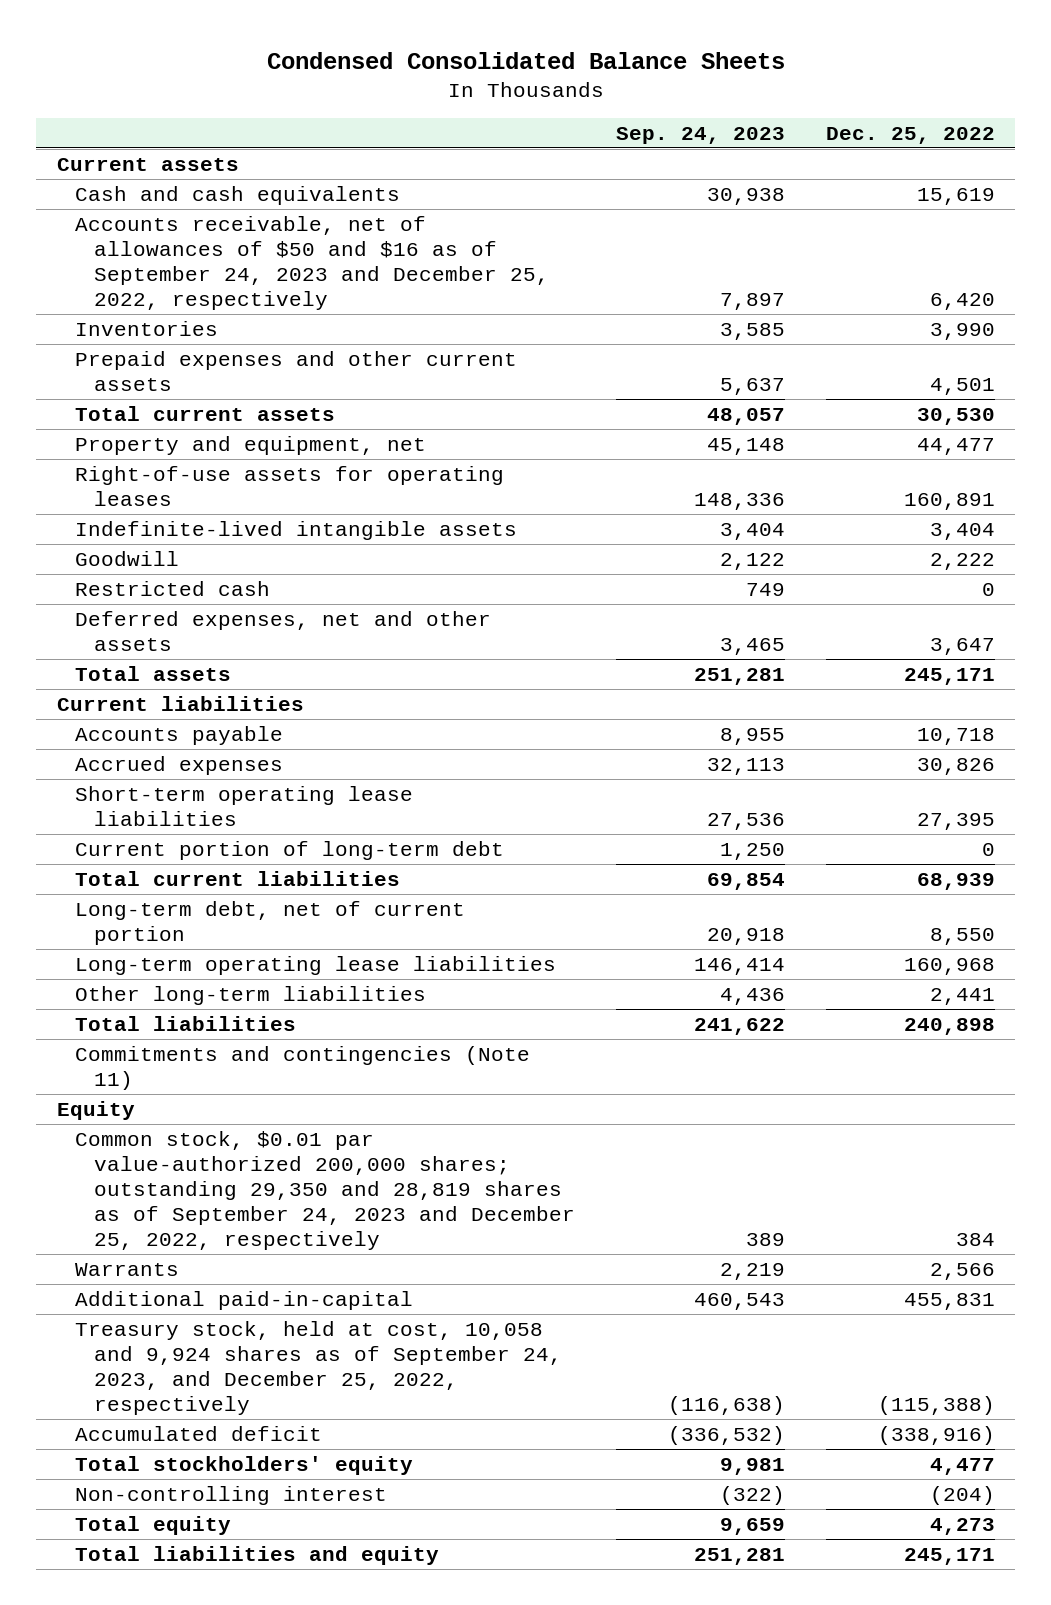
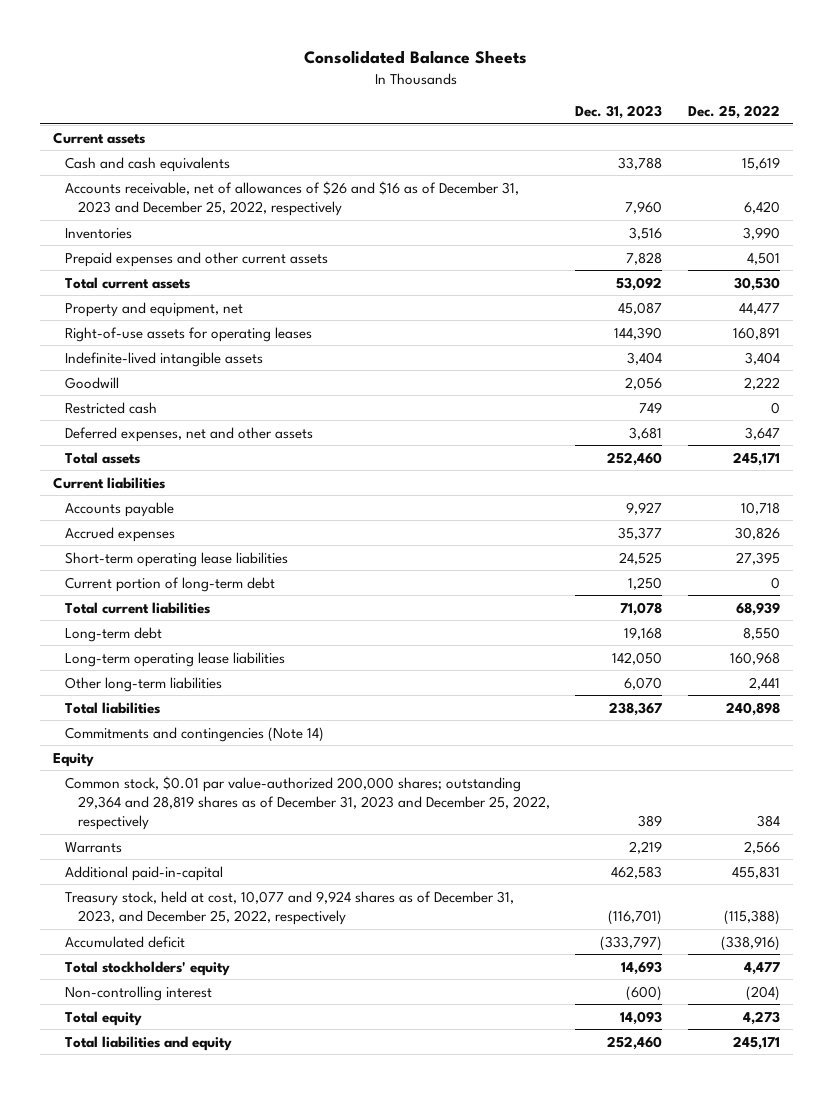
- Condensed Consolidated Balance Sheets
+ Consolidated Balance Sheets
- | Sep. 24, 2023 | Dec. 25, 2022
+ | Dec. 31, 2023 | Dec. 25, 2022
- Accounts receivable, net of allowances of $50 and $16 as of September 24, 2023 and December 25, 2022, respectively | 7,897 | 6,420
+ Accounts receivable, net of allowances of $26 and $16 as of December 31, 2023 and December 25, 2022, respectively | 7,960 | 6,420
- Long-term debt, net of current portion | 20,918 | 8,550
+ Long-term debt | 19,168 | 8,550
- Commitments and contingencies (Note 11)
+ Commitments and contingencies (Note 14)
- Common stock, $0.01 par value-authorized 200,000 shares; outstanding 29,350 and 28,819 shares as of September 24, 2023 and December 25, 2022, respectively | 389 | 384
+ Common stock, $0.01 par value-authorized 200,000 shares; outstanding 29,364 and 28,819 shares as of December 31, 2023 and December 25, 2022, respectively | 389 | 384
- Treasury stock, held at cost, 10,058 and 9,924 shares as of September 24, 2023, and December 25, 2022, respectively | (116,638) | (115,388)
+ Treasury stock, held at cost, 10,077 and 9,924 shares as of December 31, 2023, and December 25, 2022, respectively | (116,701) | (115,388)

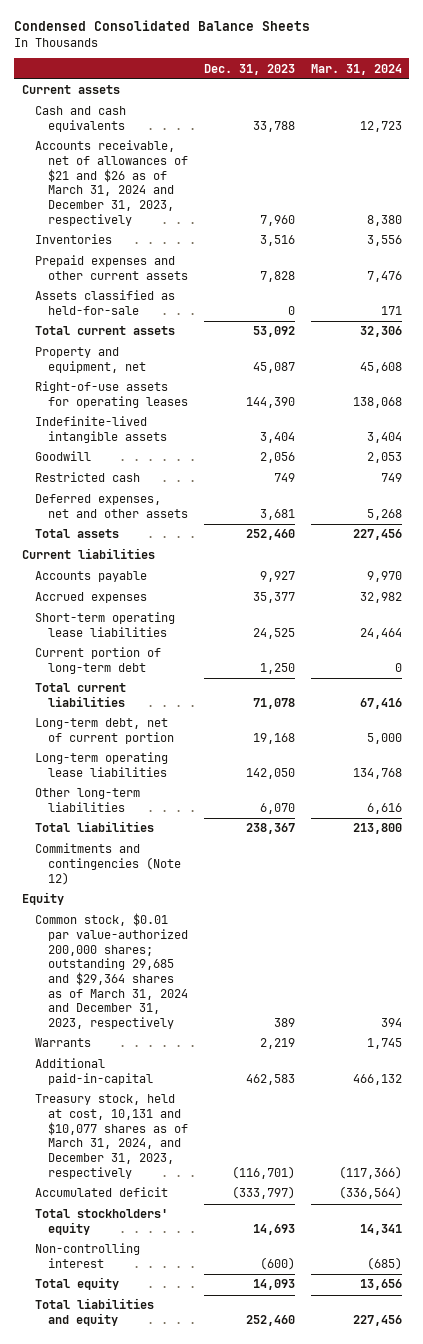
- Consolidated Balance Sheets
+ Condensed Consolidated Balance Sheets
- | Dec. 31, 2023 | Dec. 25, 2022
+ | Dec. 31, 2023 | Mar. 31, 2024
- Accounts receivable, net of allowances of $26 and $16 as of December 31, 2023 and December 25, 2022, respectively | 7,960 | 6,420
+ Accounts receivable, net of allowances of $21 and $26 as of March 31, 2024 and December 31, 2023, respectively | 7,960 | 8,380
+ Assets classified as held-for-sale | 0 | 171
- Long-term debt | 19,168 | 8,550
+ Long-term debt, net of current portion | 19,168 | 5,000
- Commitments and contingencies (Note 14)
+ Commitments and contingencies (Note 12)
- Common stock, $0.01 par value-authorized 200,000 shares; outstanding 29,364 and 28,819 shares as of December 31, 2023 and December 25, 2022, respectively | 389 | 384
+ Common stock, $0.01 par value-authorized 200,000 shares; outstanding 29,685 and $29,364 shares as of March 31, 2024 and December 31, 2023, respectively | 389 | 394
- Treasury stock, held at cost, 10,077 and 9,924 shares as of December 31, 2023, and December 25, 2022, respectively | (116,701) | (115,388)
+ Treasury stock, held at cost, 10,131 and $10,077 shares as of March 31, 2024, and December 31, 2023, respectively | (116,701) | (117,366)

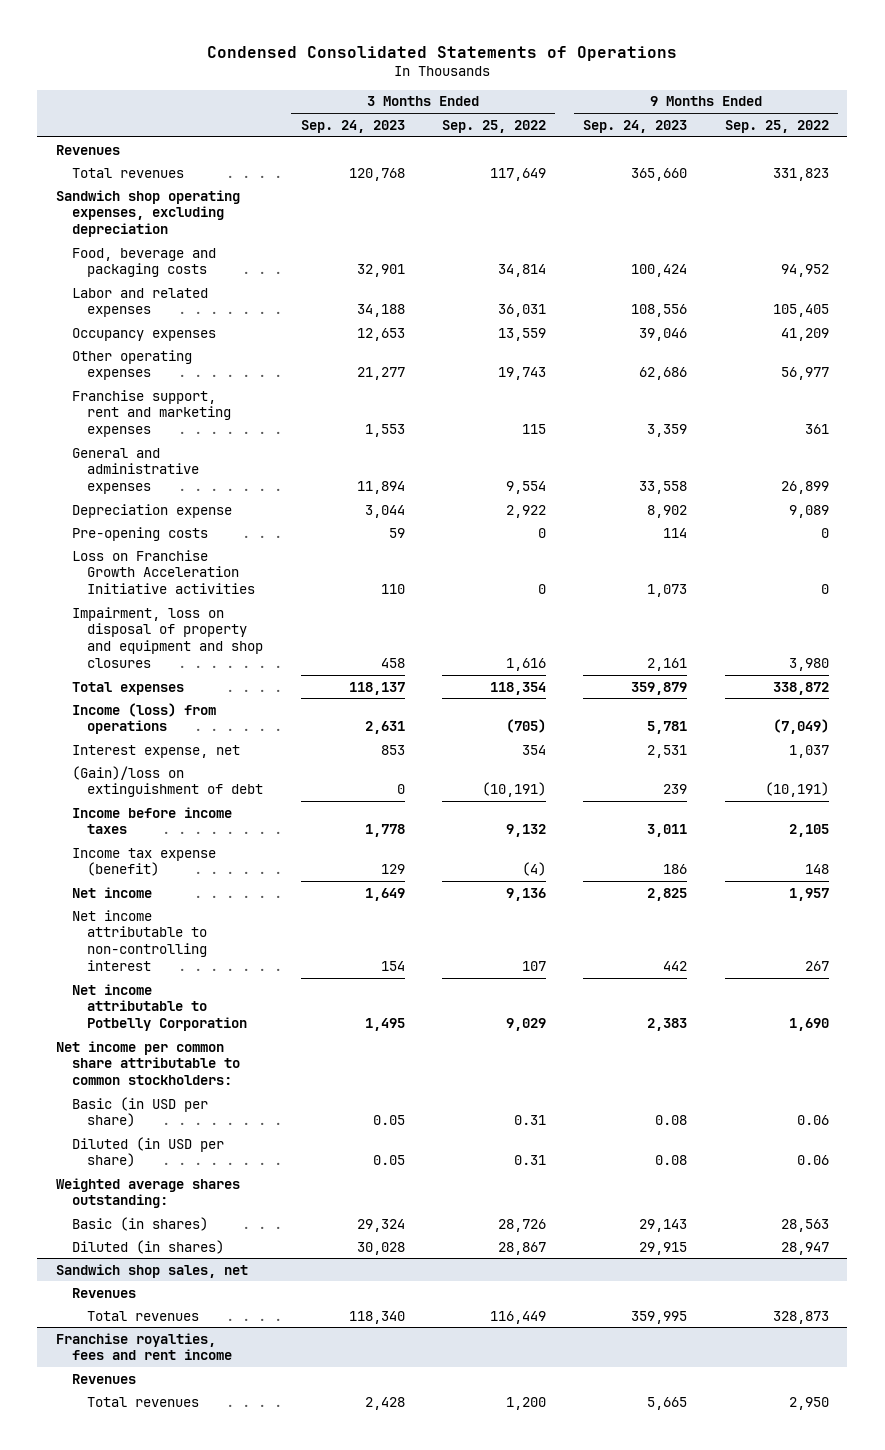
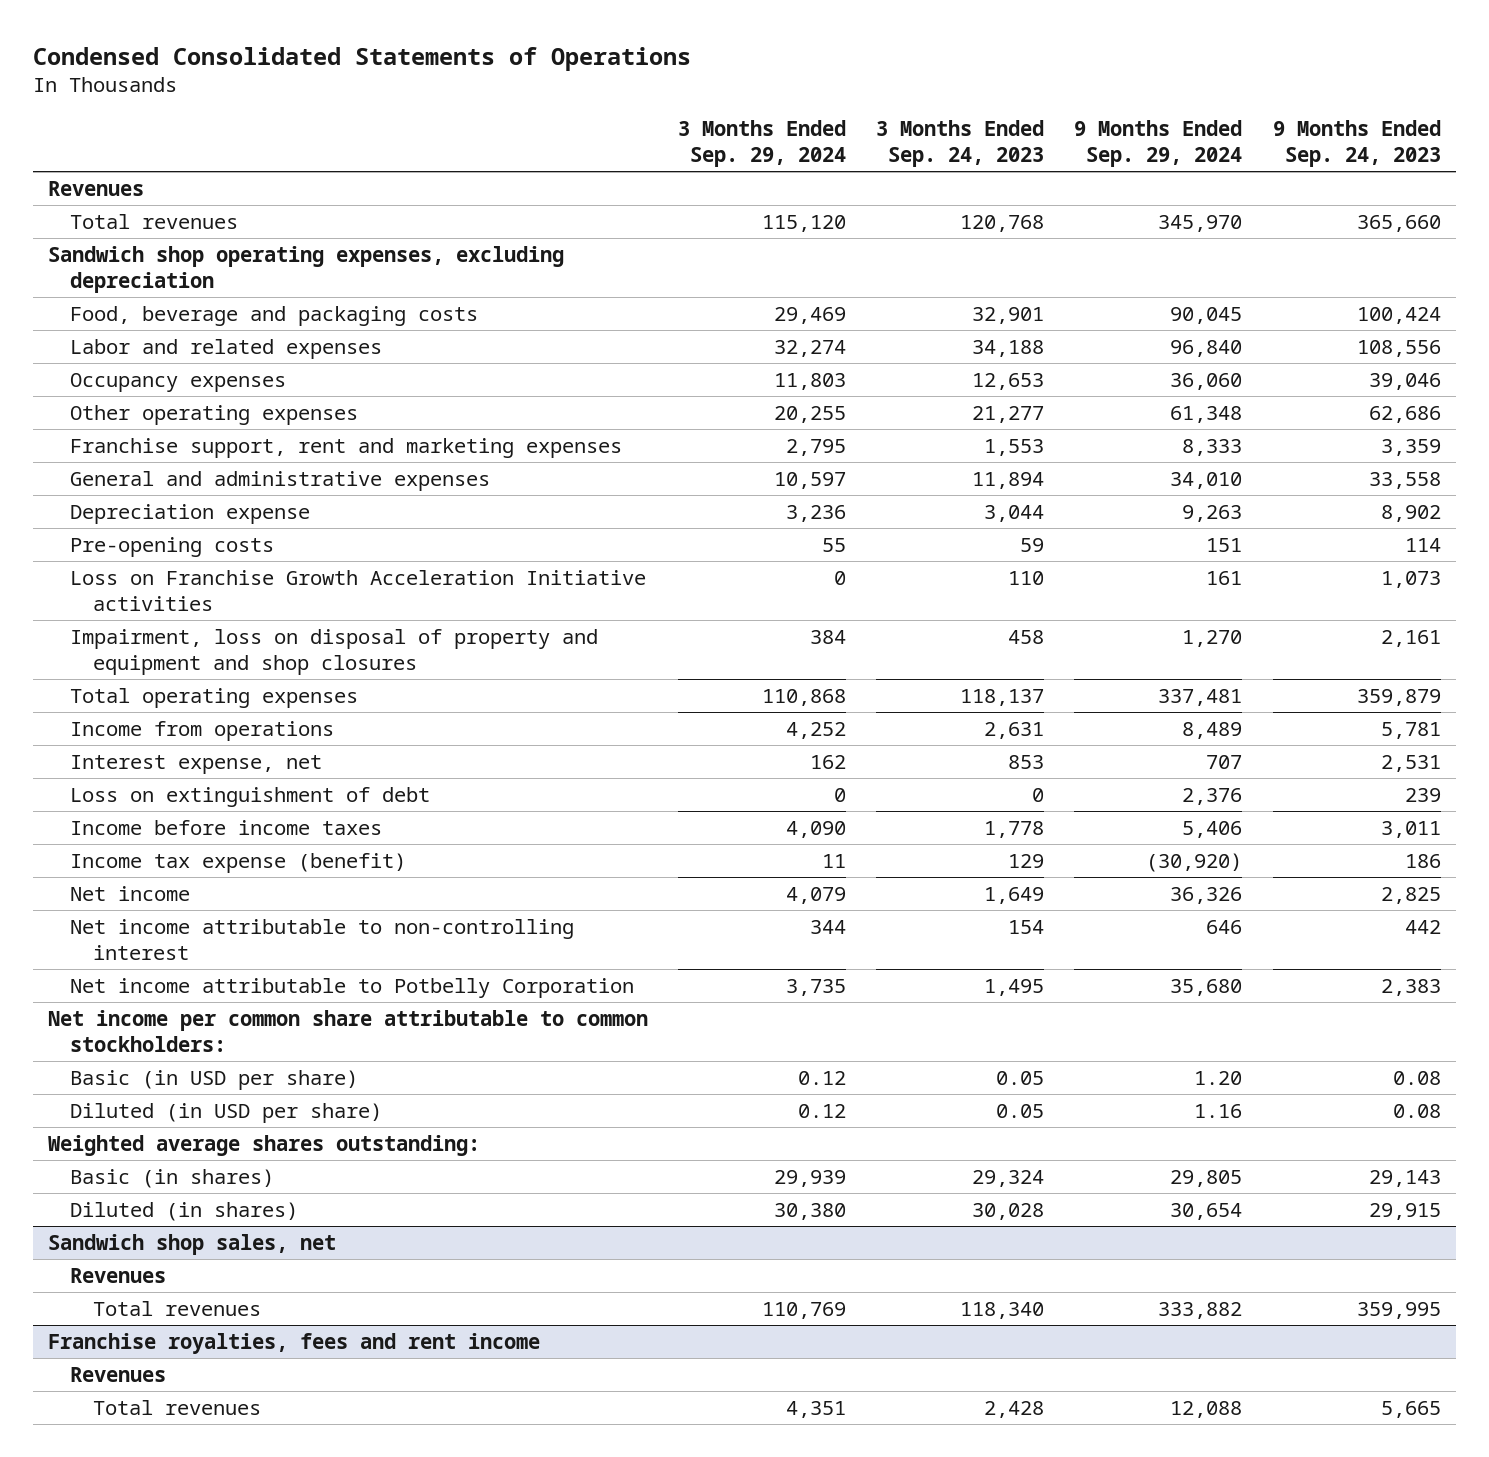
- | 3 Months Ended Sep. 24, 2023 | 3 Months Ended Sep. 25, 2022 | 9 Months Ended Sep. 24, 2023 | 9 Months Ended Sep. 25, 2022
+ | 3 Months Ended Sep. 29, 2024 | 3 Months Ended Sep. 24, 2023 | 9 Months Ended Sep. 29, 2024 | 9 Months Ended Sep. 24, 2023
- Total expenses | 118,137 | 118,354 | 359,879 | 338,872
- Income (loss) from operations | 2,631 | (705) | 5,781 | (7,049)
+ Total operating expenses | 110,868 | 118,137 | 337,481 | 359,879
+ Income from operations | 4,252 | 2,631 | 8,489 | 5,781
- (Gain)/loss on extinguishment of debt | 0 | (10,191) | 239 | (10,191)
+ Loss on extinguishment of debt | 0 | 0 | 2,376 | 239

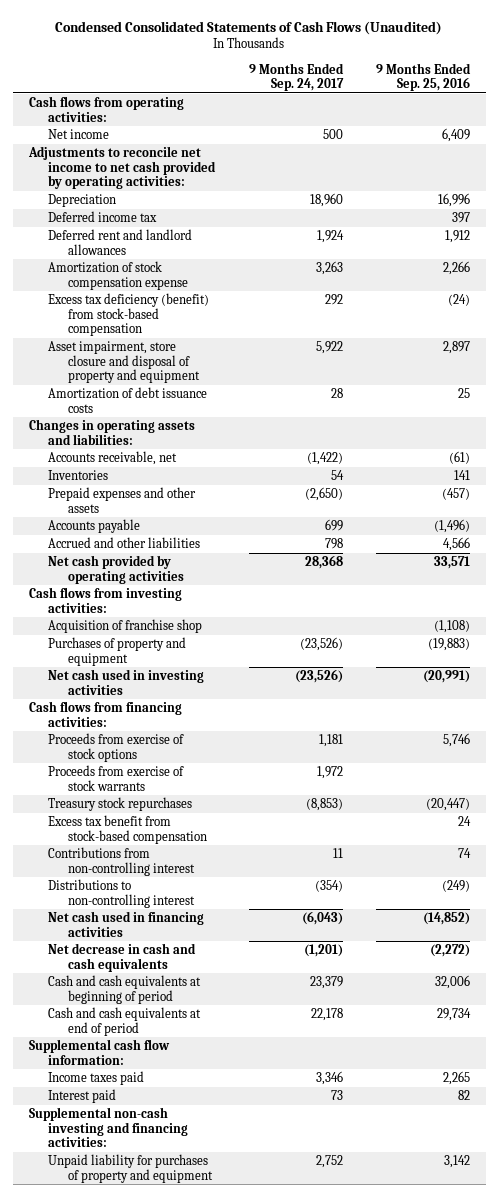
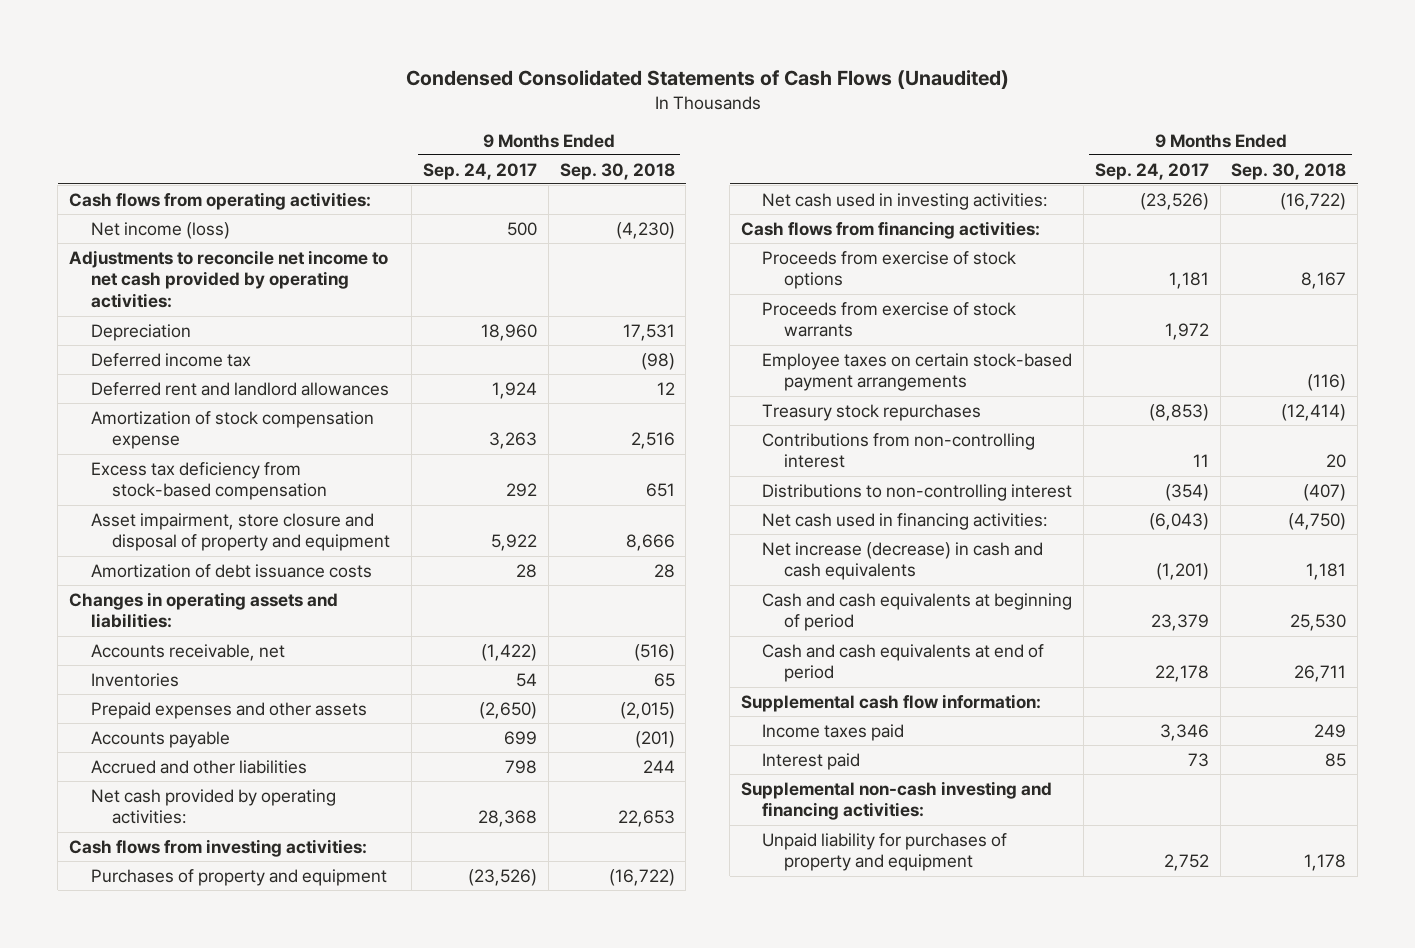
- | 9 Months Ended Sep. 24, 2017 | 9 Months Ended Sep. 25, 2016
+ | 9 Months Ended Sep. 24, 2017 | 9 Months Ended Sep. 30, 2018
- Net income | 500 | 6,409
+ Net income (loss) | 500 | (4,230)
- Excess tax deficiency (benefit) from stock-based compensation | 292 | (24)
+ Excess tax deficiency from stock-based compensation | 292 | 651
- Net cash provided by operating activities | 28,368 | 33,571
+ Net cash provided by operating activities: | 28,368 | 22,653
- Acquisition of franchise shop | | (1,108)
- Net cash used in investing activities | (23,526) | (20,991)
+ Net cash used in investing activities: | (23,526) | (16,722)
+ Employee taxes on certain stock-based payment arrangements | | (116)
- Excess tax benefit from stock-based compensation | | 24
- Net cash used in financing activities | (6,043) | (14,852)
- Net decrease in cash and cash equivalents | (1,201) | (2,272)
+ Net cash used in financing activities: | (6,043) | (4,750)
+ Net increase (decrease) in cash and cash equivalents | (1,201) | 1,181

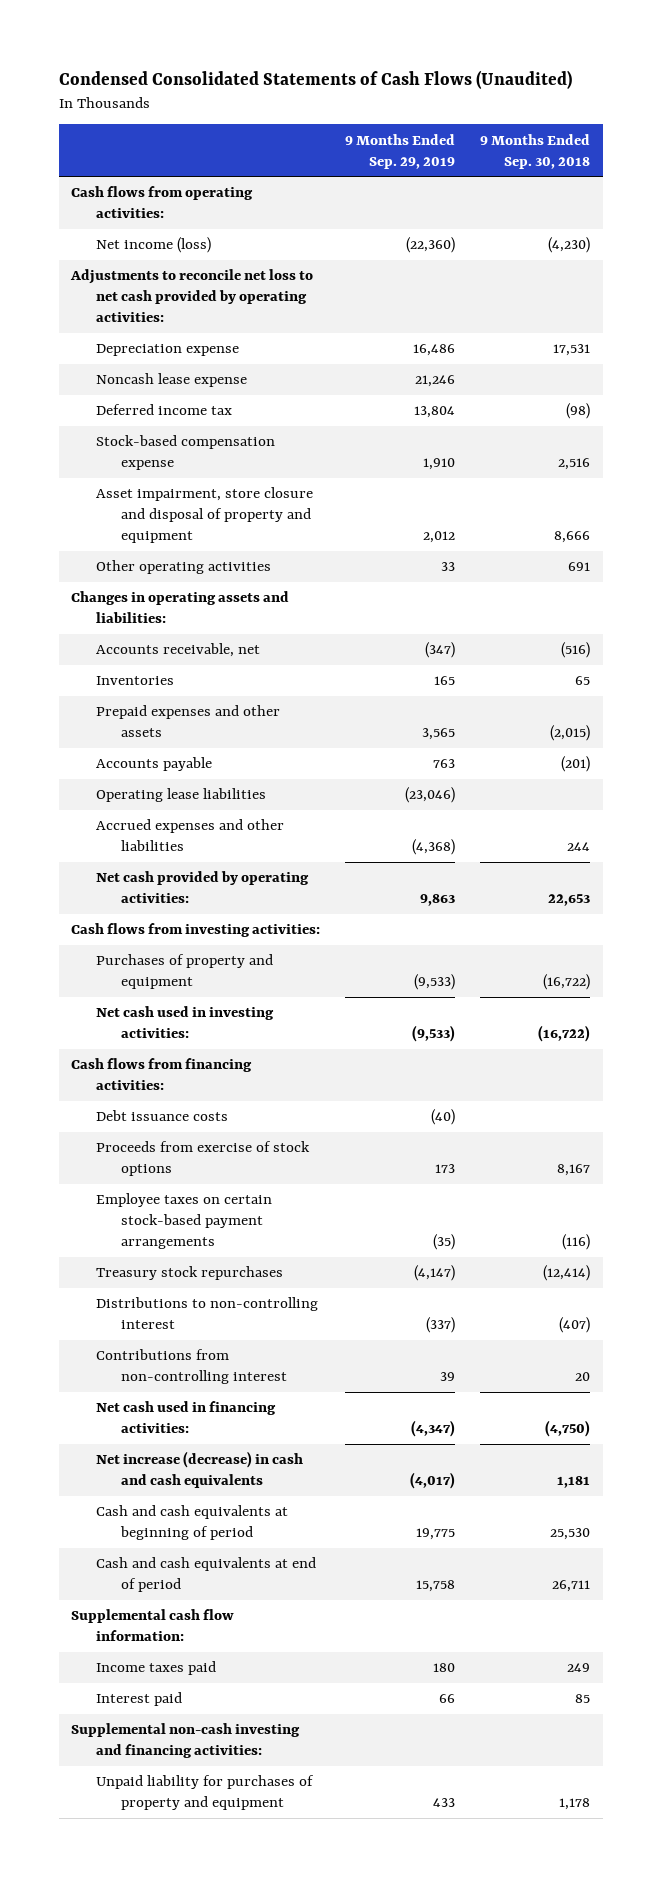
- | 9 Months Ended Sep. 24, 2017 | 9 Months Ended Sep. 30, 2018
+ | 9 Months Ended Sep. 29, 2019 | 9 Months Ended Sep. 30, 2018
- Adjustments to reconcile net income to net cash provided by operating activities:
- Depreciation | 18,960 | 17,531
+ Adjustments to reconcile net loss to net cash provided by operating activities:
+ Depreciation expense | 16,486 | 17,531
+ Noncash lease expense | 21,246 |
- Deferred rent and landlord allowances | 1,924 | 12
- Amortization of stock compensation expense | 3,263 | 2,516
- Excess tax deficiency from stock-based compensation | 292 | 651
+ Stock-based compensation expense | 1,910 | 2,516
- Amortization of debt issuance costs | 28 | 28
+ Other operating activities | 33 | 691
- Accrued and other liabilities | 798 | 244
+ Operating lease liabilities | (23,046) |
+ Accrued expenses and other liabilities | (4,368) | 244
+ Debt issuance costs | (40) |
- Proceeds from exercise of stock warrants | 1,972 |
moved down: Contributions from non-controlling interest | 39 | 20

